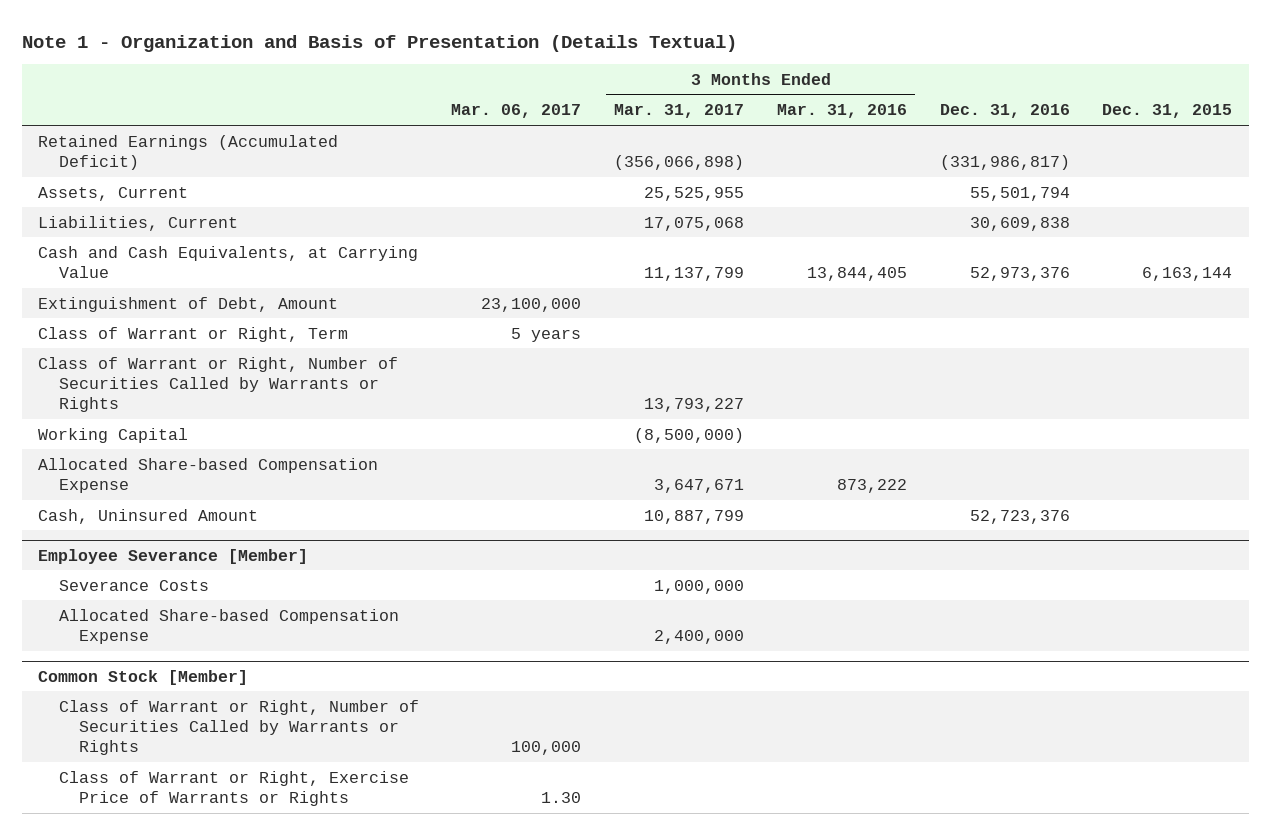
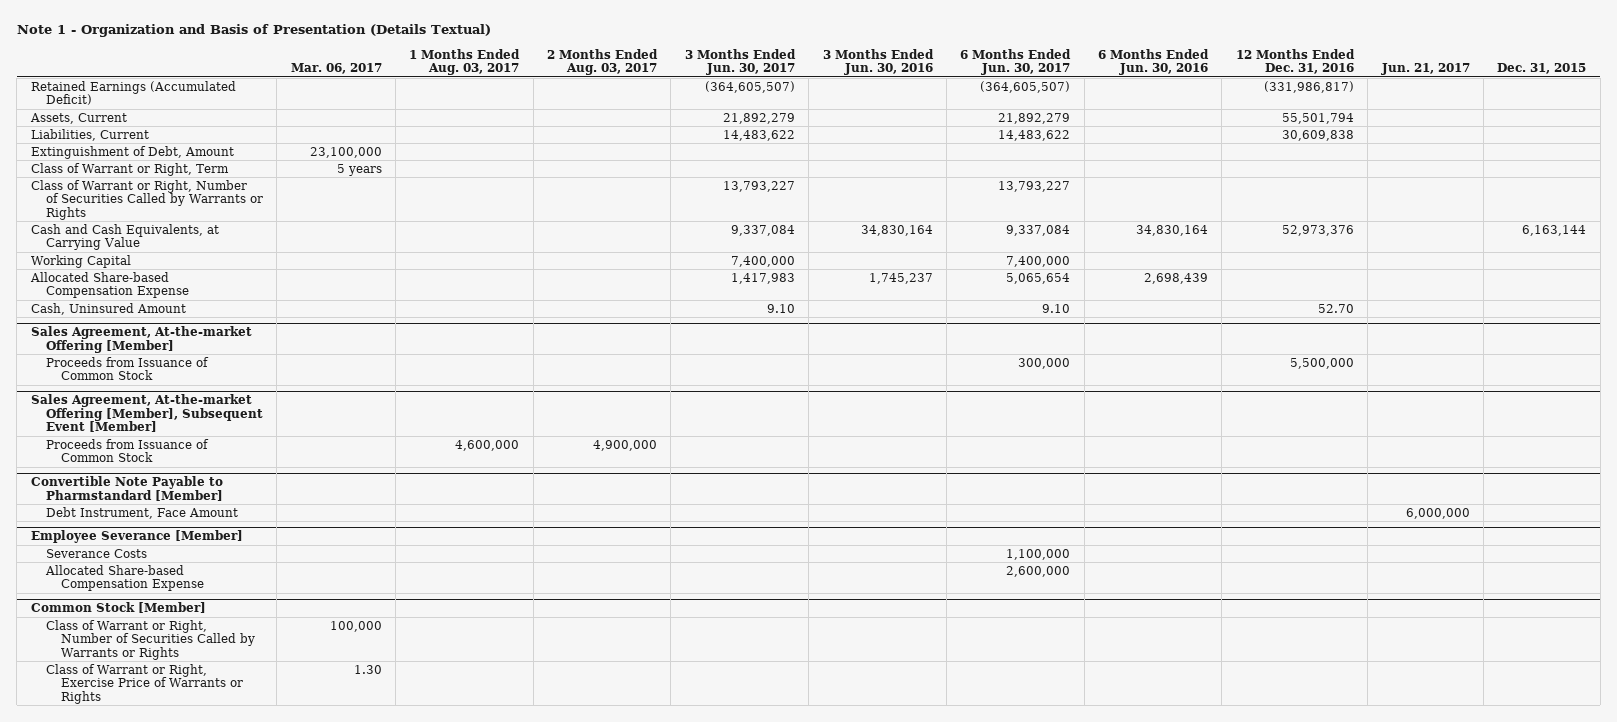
- | Mar. 06, 2017 | 3 Months Ended Mar. 31, 2017 | 3 Months Ended Mar. 31, 2016 | Dec. 31, 2016 | Dec. 31, 2015
+ | Mar. 06, 2017 | 1 Months Ended Aug. 03, 2017 | 2 Months Ended Aug. 03, 2017 | 3 Months Ended Jun. 30, 2017 | 3 Months Ended Jun. 30, 2016 | 6 Months Ended Jun. 30, 2017 | 6 Months Ended Jun. 30, 2016 | 12 Months Ended Dec. 31, 2016 | Jun. 21, 2017 | Dec. 31, 2015
moved down: Cash and Cash Equivalents, at Carrying Value | | | | 9,337,084 | 34,830,164 | 9,337,084 | 34,830,164 | 52,973,376 | | 6,163,144
+ Sales Agreement, At-the-market Offering [Member]
+ Proceeds from Issuance of Common Stock | | | | | | 300,000 | | 5,500,000 | |
+ Sales Agreement, At-the-market Offering [Member], Subsequent Event [Member]
+ Proceeds from Issuance of Common Stock | | 4,600,000 | 4,900,000 | | | | | | |
+ Convertible Note Payable to Pharmstandard [Member]
+ Debt Instrument, Face Amount | | | | | | | | | 6,000,000 |

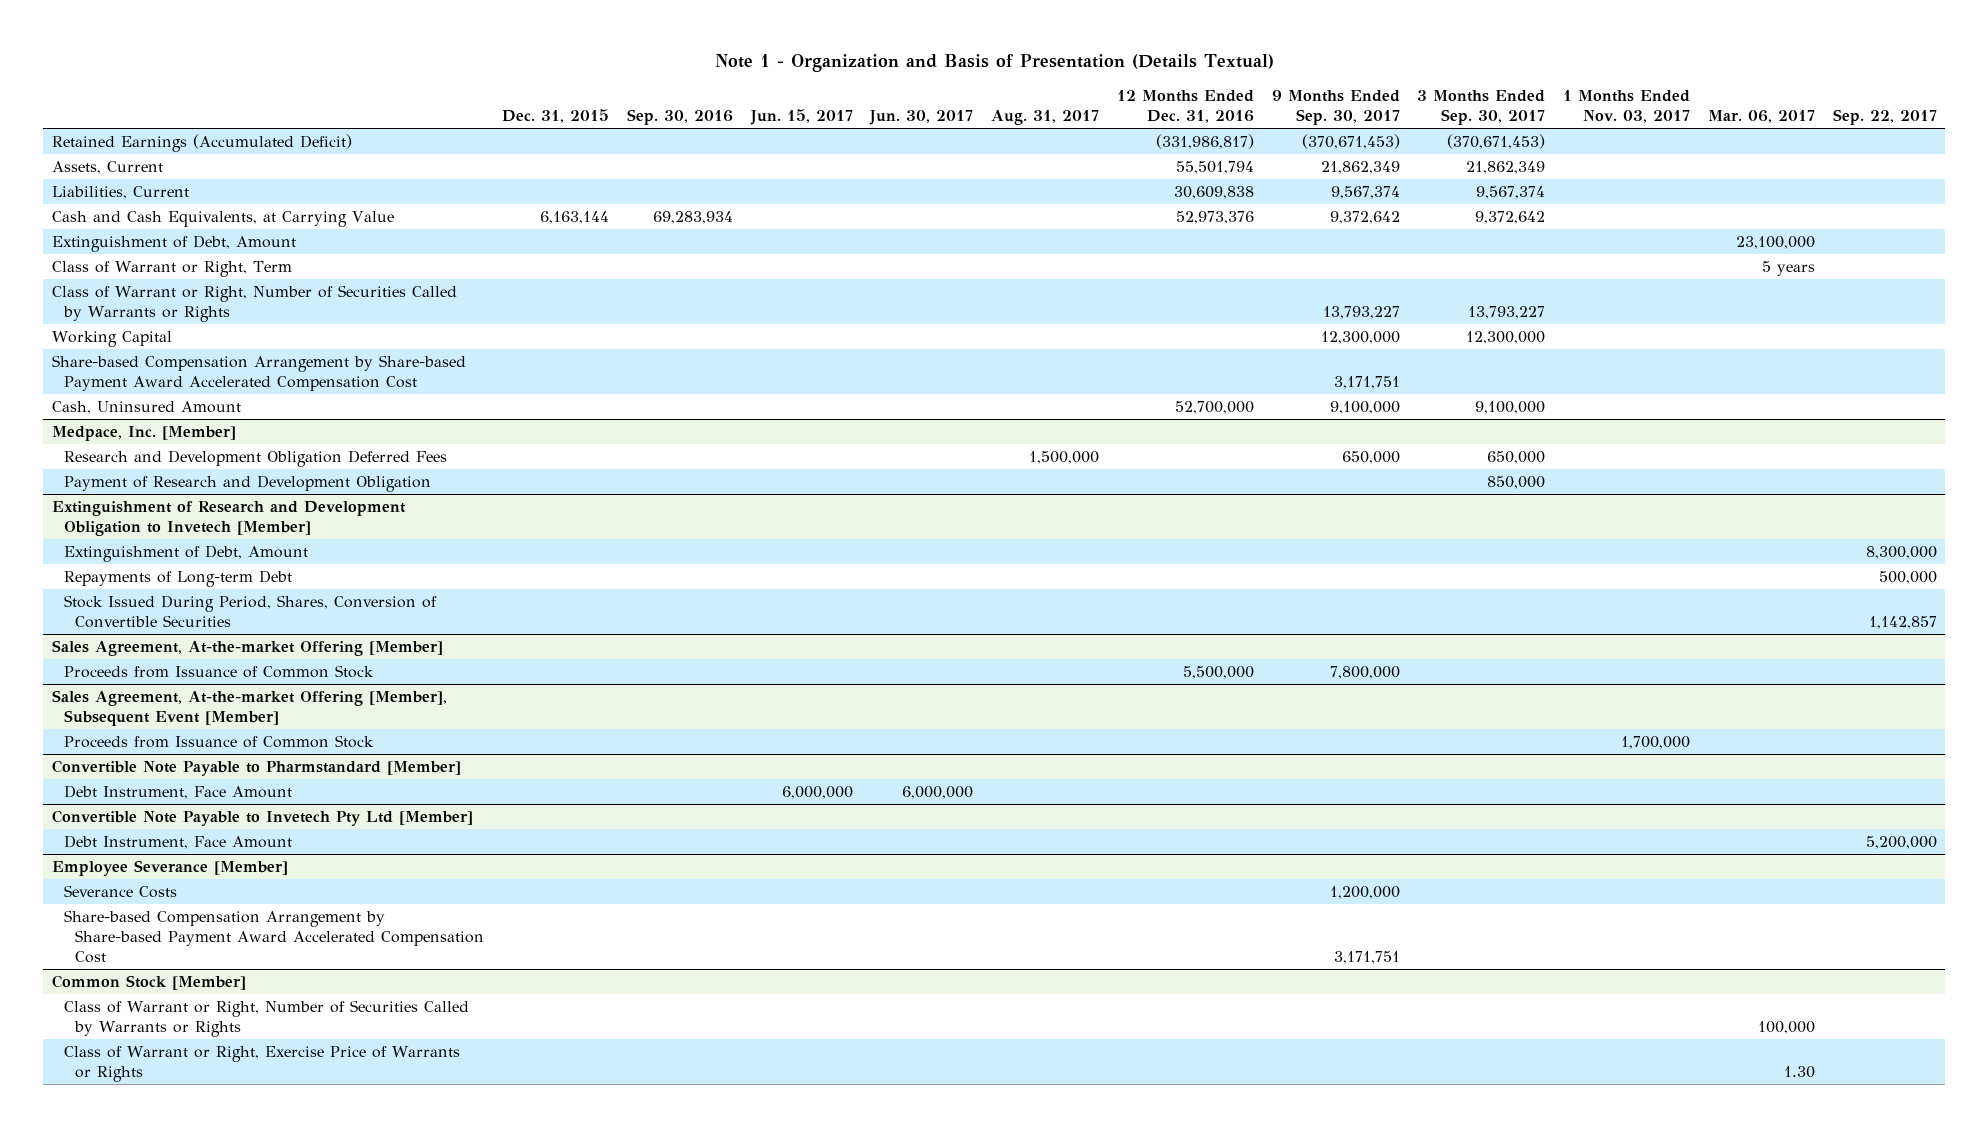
- | Mar. 06, 2017 | 1 Months Ended Aug. 03, 2017 | 2 Months Ended Aug. 03, 2017 | 3 Months Ended Jun. 30, 2017 | 3 Months Ended Jun. 30, 2016 | 6 Months Ended Jun. 30, 2017 | 6 Months Ended Jun. 30, 2016 | 12 Months Ended Dec. 31, 2016 | Jun. 21, 2017 | Dec. 31, 2015
+ | Dec. 31, 2015 | Sep. 30, 2016 | Jun. 15, 2017 | Jun. 30, 2017 | Aug. 31, 2017 | 12 Months Ended Dec. 31, 2016 | 9 Months Ended Sep. 30, 2017 | 3 Months Ended Sep. 30, 2017 | 1 Months Ended Nov. 03, 2017 | Mar. 06, 2017 | Sep. 22, 2017
moved up: Cash and Cash Equivalents, at Carrying Value | 6,163,144 | 69,283,934 | | | | 52,973,376 | 9,372,642 | 9,372,642 | | |
- Allocated Share-based Compensation Expense | | | | 1,417,983 | 1,745,237 | 5,065,654 | 2,698,439 | | |
- Cash, Uninsured Amount | | | | 9.10 | | 9.10 | | 52.70 | |
+ Share-based Compensation Arrangement by Share-based Payment Award Accelerated Compensation Cost | | | | | | | 3,171,751 | | | |
+ Cash, Uninsured Amount | | | | | | 52,700,000 | 9,100,000 | 9,100,000 | | |
+ Medpace, Inc. [Member]
+ Research and Development Obligation Deferred Fees | | | | | 1,500,000 | | 650,000 | 650,000 | | |
+ Payment of Research and Development Obligation | | | | | | | | 850,000 | | |
+ Extinguishment of Research and Development Obligation to Invetech [Member]
+ Extinguishment of Debt, Amount | | | | | | | | | | | 8,300,000
+ Repayments of Long-term Debt | | | | | | | | | | | 500,000
+ Stock Issued During Period, Shares, Conversion of Convertible Securities | | | | | | | | | | | 1,142,857
+ Convertible Note Payable to Invetech Pty Ltd [Member]
+ Debt Instrument, Face Amount | | | | | | | | | | | 5,200,000
@ Employee Severance [Member]
- Allocated Share-based Compensation Expense | | | | | | 2,600,000 | | | |
+ Share-based Compensation Arrangement by Share-based Payment Award Accelerated Compensation Cost | | | | | | | 3,171,751 | | | |

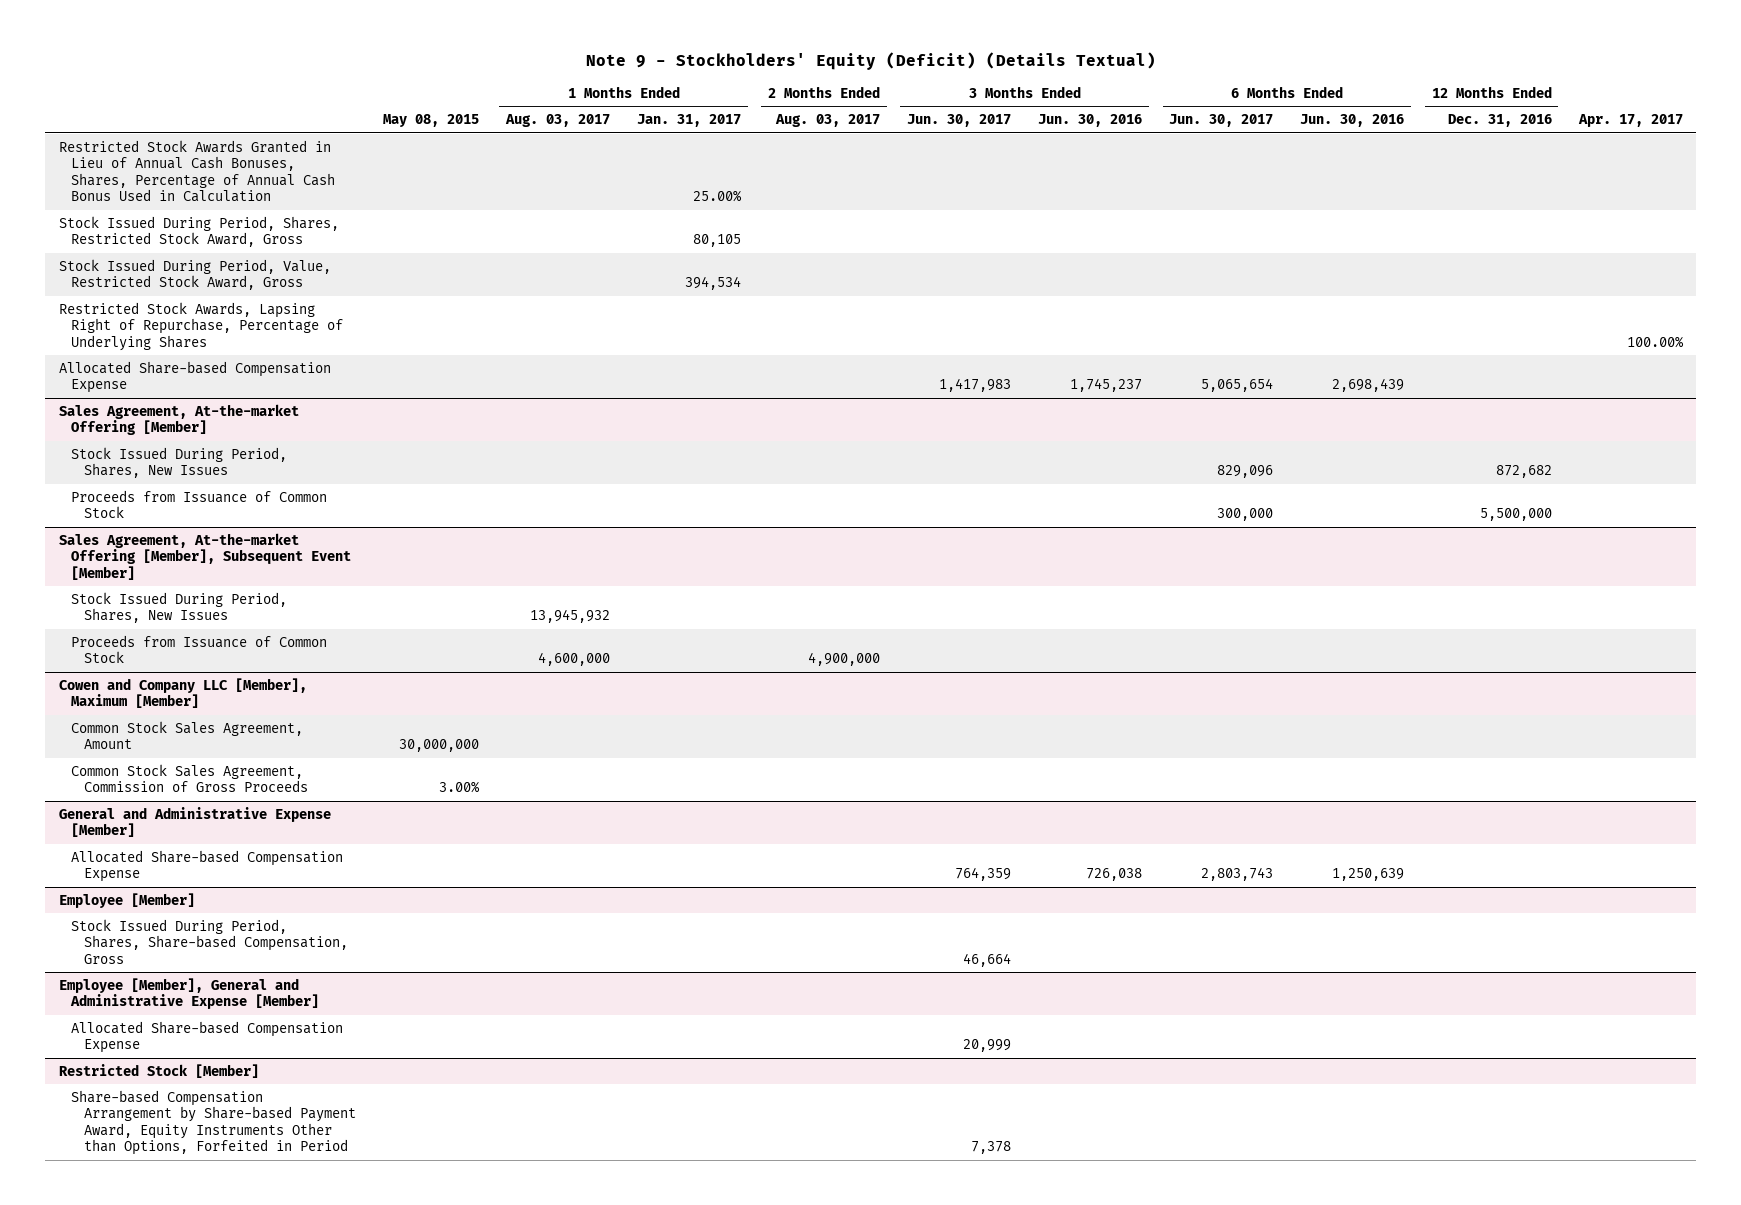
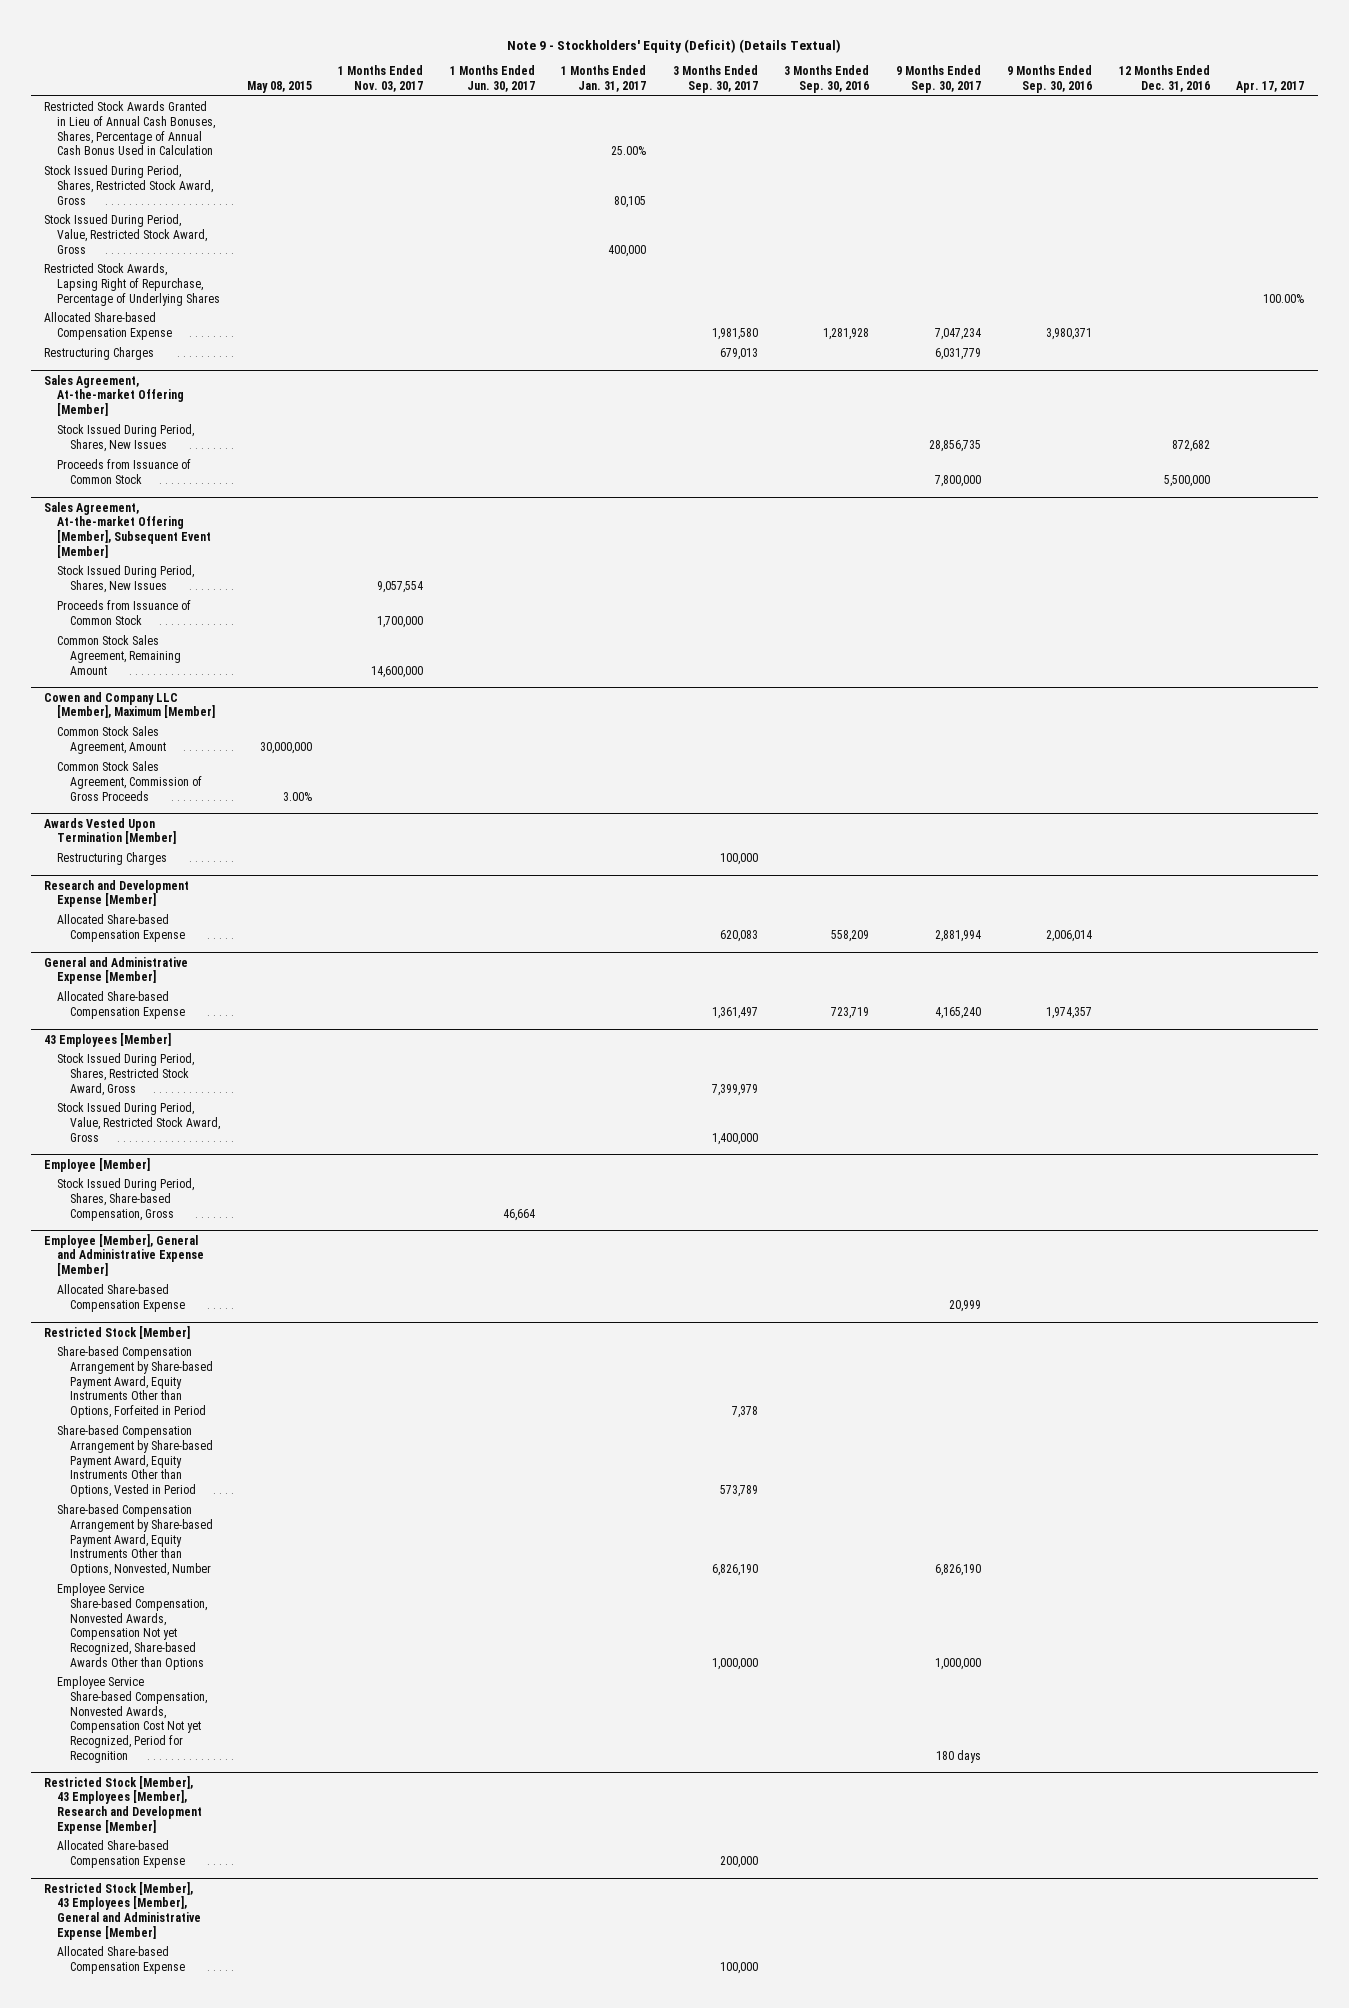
- | May 08, 2015 | 1 Months Ended Aug. 03, 2017 | 1 Months Ended Jan. 31, 2017 | 2 Months Ended Aug. 03, 2017 | 3 Months Ended Jun. 30, 2017 | 3 Months Ended Jun. 30, 2016 | 6 Months Ended Jun. 30, 2017 | 6 Months Ended Jun. 30, 2016 | 12 Months Ended Dec. 31, 2016 | Apr. 17, 2017
+ | May 08, 2015 | 1 Months Ended Nov. 03, 2017 | 1 Months Ended Jun. 30, 2017 | 1 Months Ended Jan. 31, 2017 | 3 Months Ended Sep. 30, 2017 | 3 Months Ended Sep. 30, 2016 | 9 Months Ended Sep. 30, 2017 | 9 Months Ended Sep. 30, 2016 | 12 Months Ended Dec. 31, 2016 | Apr. 17, 2017
- Stock Issued During Period, Value, Restricted Stock Award, Gross | | | 394,534 | | | | | | |
+ Stock Issued During Period, Value, Restricted Stock Award, Gross | | | | 400,000 | | | | | |
+ Restructuring Charges | | | | | 679,013 | | 6,031,779 | | |
@ Sales Agreement, At-the-market Offering [Member], Subsequent Event [Member]
+ Common Stock Sales Agreement, Remaining Amount | | 14,600,000 | | | | | | | |
+ Awards Vested Upon Termination [Member]
+ Restructuring Charges | | | | | 100,000 | | | | |
+ Research and Development Expense [Member]
+ Allocated Share-based Compensation Expense | | | | | 620,083 | 558,209 | 2,881,994 | 2,006,014 | |
+ 43 Employees [Member]
+ Stock Issued During Period, Shares, Restricted Stock Award, Gross | | | | | 7,399,979 | | | | |
+ Stock Issued During Period, Value, Restricted Stock Award, Gross | | | | | 1,400,000 | | | | |
@ Restricted Stock [Member]
+ Share-based Compensation Arrangement by Share-based Payment Award, Equity Instruments Other than Options, Vested in Period | | | | | 573,789 | | | | |
+ Share-based Compensation Arrangement by Share-based Payment Award, Equity Instruments Other than Options, Nonvested, Number | | | | | 6,826,190 | | 6,826,190 | | |
+ Employee Service Share-based Compensation, Nonvested Awards, Compensation Not yet Recognized, Share-based Awards Other than Options | | | | | 1,000,000 | | 1,000,000 | | |
+ Employee Service Share-based Compensation, Nonvested Awards, Compensation Cost Not yet Recognized, Period for Recognition | | | | | | | 180 days | | |
+ Restricted Stock [Member], 43 Employees [Member], Research and Development Expense [Member]
+ Allocated Share-based Compensation Expense | | | | | 200,000 | | | | |
+ Restricted Stock [Member], 43 Employees [Member], General and Administrative Expense [Member]
+ Allocated Share-based Compensation Expense | | | | | 100,000 | | | | |

